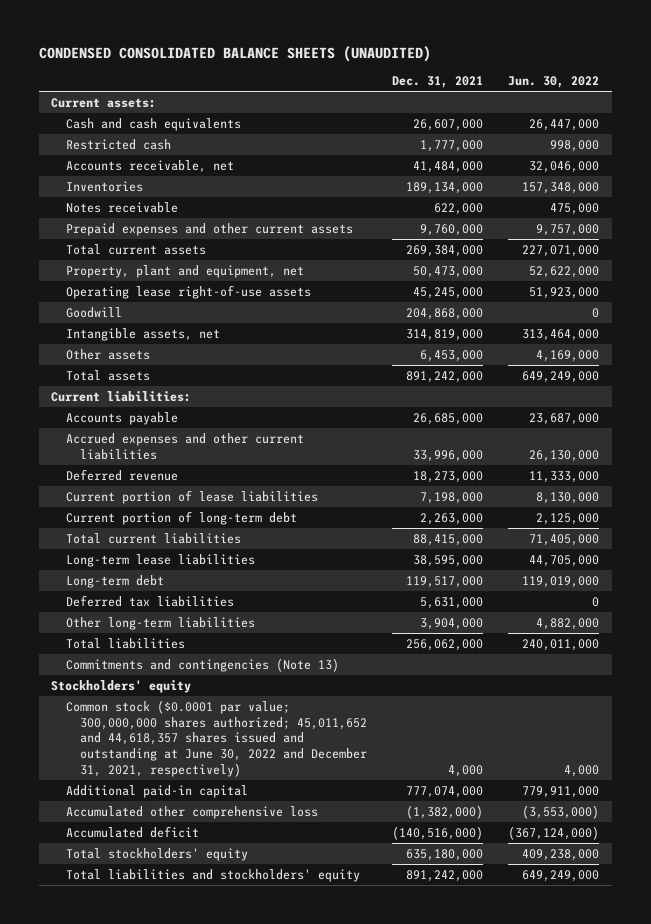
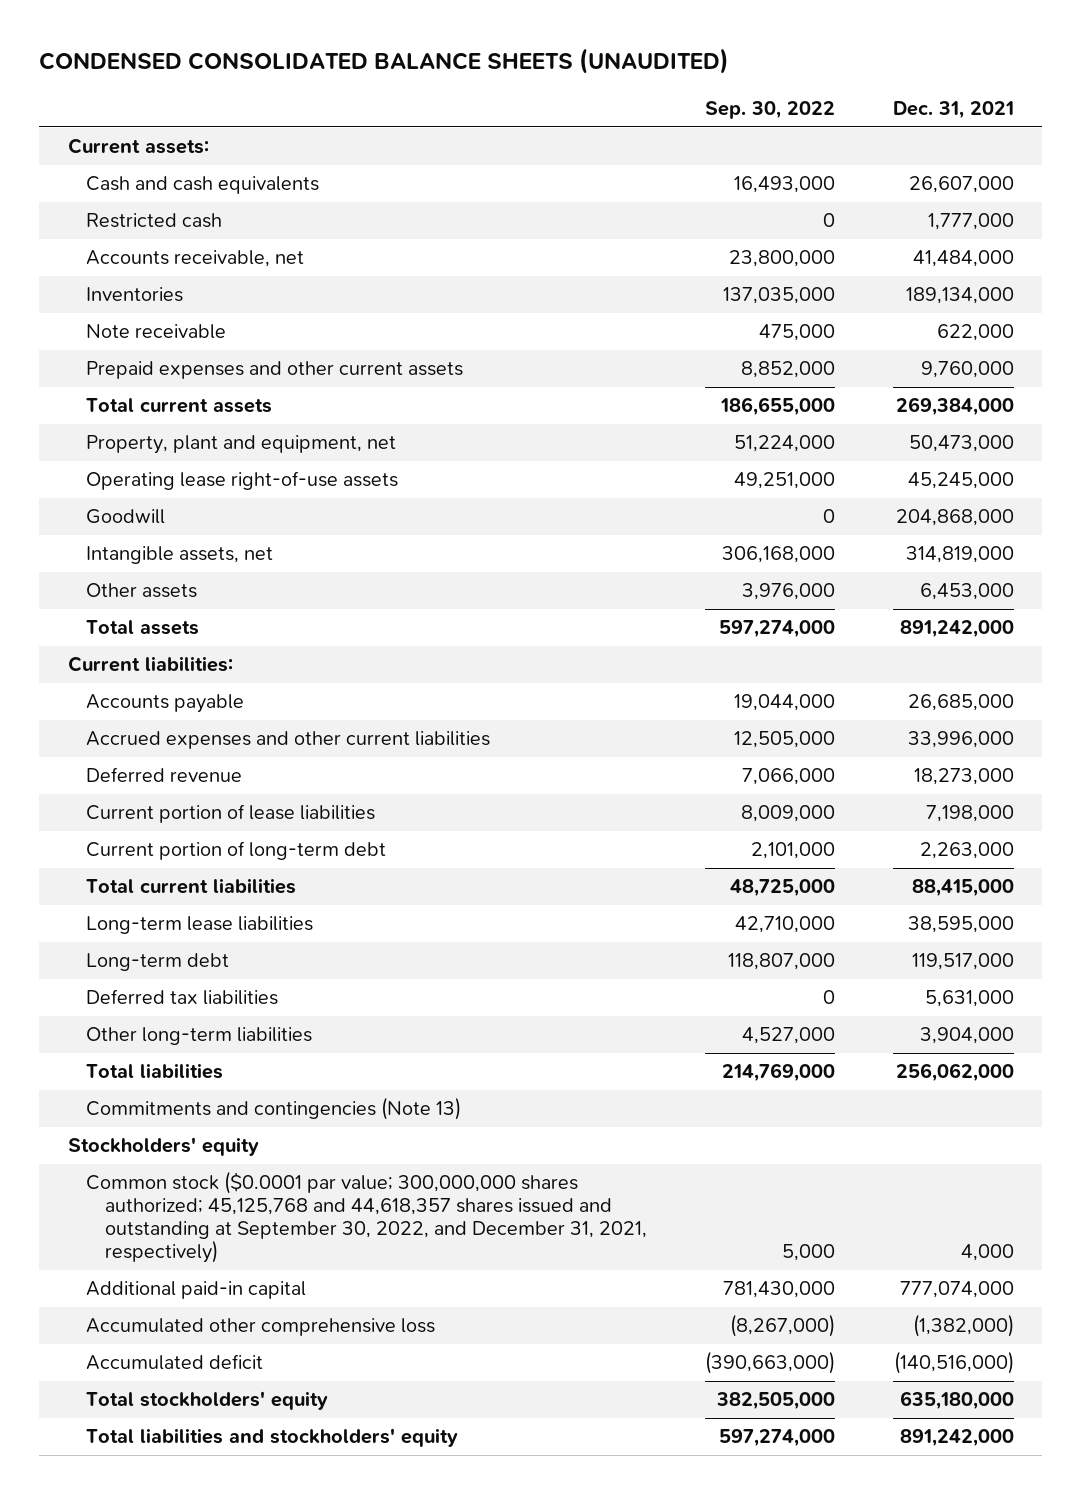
- | Dec. 31, 2021 | Jun. 30, 2022
+ | Sep. 30, 2022 | Dec. 31, 2021
- Notes receivable | 622,000 | 475,000
+ Note receivable | 475,000 | 622,000
- Common stock ($0.0001 par value; 300,000,000 shares authorized; 45,011,652 and 44,618,357 shares issued and outstanding at June 30, 2022 and December 31, 2021, respectively) | 4,000 | 4,000
+ Common stock ($0.0001 par value; 300,000,000 shares authorized; 45,125,768 and 44,618,357 shares issued and outstanding at September 30, 2022, and December 31, 2021, respectively) | 5,000 | 4,000

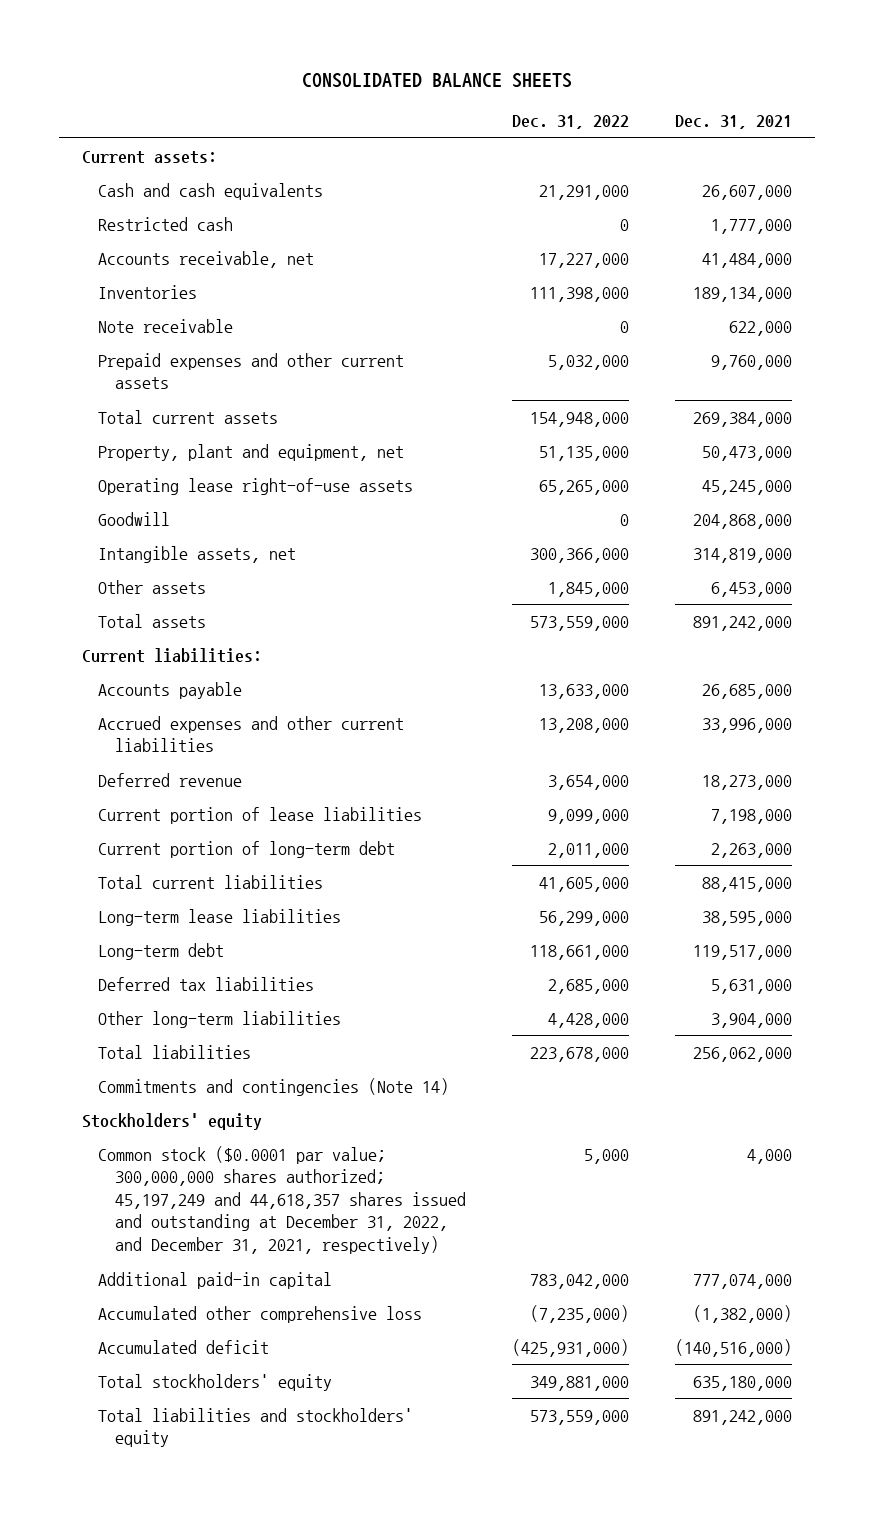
- CONDENSED CONSOLIDATED BALANCE SHEETS (UNAUDITED)
+ CONSOLIDATED BALANCE SHEETS
- | Sep. 30, 2022 | Dec. 31, 2021
+ | Dec. 31, 2022 | Dec. 31, 2021
- Commitments and contingencies (Note 13)
+ Commitments and contingencies (Note 14)
- Common stock ($0.0001 par value; 300,000,000 shares authorized; 45,125,768 and 44,618,357 shares issued and outstanding at September 30, 2022, and December 31, 2021, respectively) | 5,000 | 4,000
+ Common stock ($0.0001 par value; 300,000,000 shares authorized; 45,197,249 and 44,618,357 shares issued and outstanding at December 31, 2022, and December 31, 2021, respectively) | 5,000 | 4,000

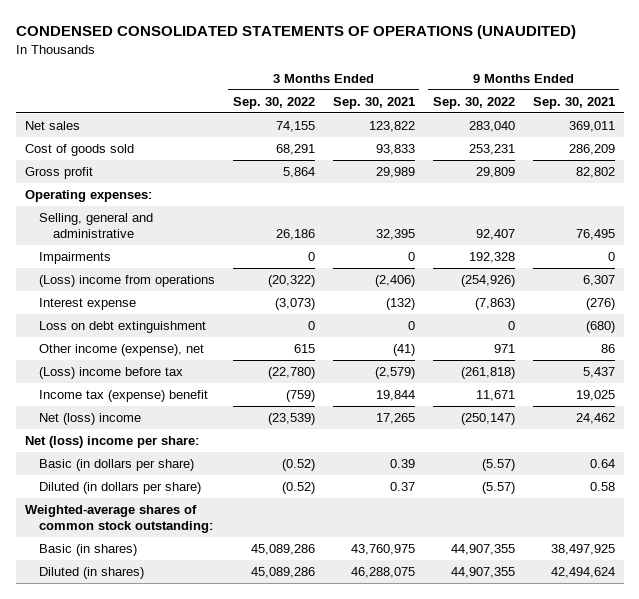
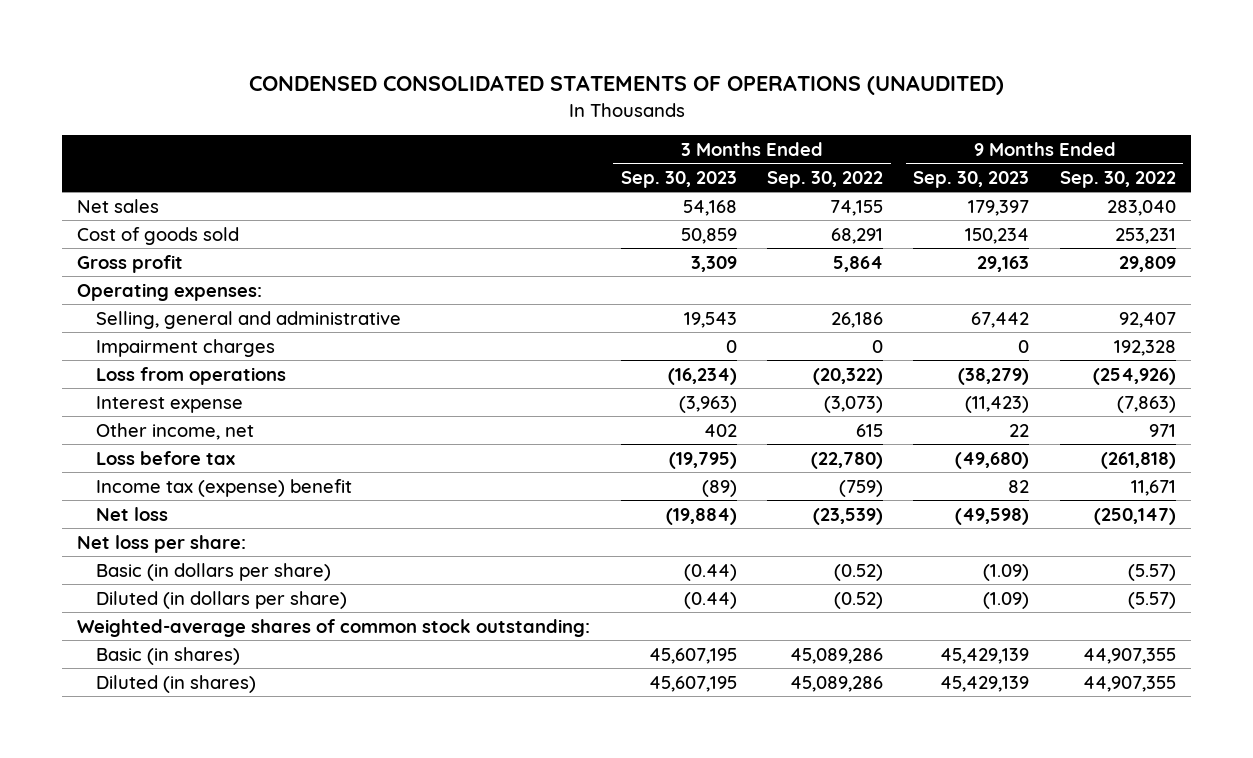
- | 3 Months Ended Sep. 30, 2022 | 3 Months Ended Sep. 30, 2021 | 9 Months Ended Sep. 30, 2022 | 9 Months Ended Sep. 30, 2021
+ | 3 Months Ended Sep. 30, 2023 | 3 Months Ended Sep. 30, 2022 | 9 Months Ended Sep. 30, 2023 | 9 Months Ended Sep. 30, 2022
- Impairments | 0 | 0 | 192,328 | 0
- (Loss) income from operations | (20,322) | (2,406) | (254,926) | 6,307
+ Impairment charges | 0 | 0 | 0 | 192,328
+ Loss from operations | (16,234) | (20,322) | (38,279) | (254,926)
- Loss on debt extinguishment | 0 | 0 | 0 | (680)
- Other income (expense), net | 615 | (41) | 971 | 86
- (Loss) income before tax | (22,780) | (2,579) | (261,818) | 5,437
+ Other income, net | 402 | 615 | 22 | 971
+ Loss before tax | (19,795) | (22,780) | (49,680) | (261,818)
- Net (loss) income | (23,539) | 17,265 | (250,147) | 24,462
- Net (loss) income per share:
+ Net loss | (19,884) | (23,539) | (49,598) | (250,147)
+ Net loss per share:

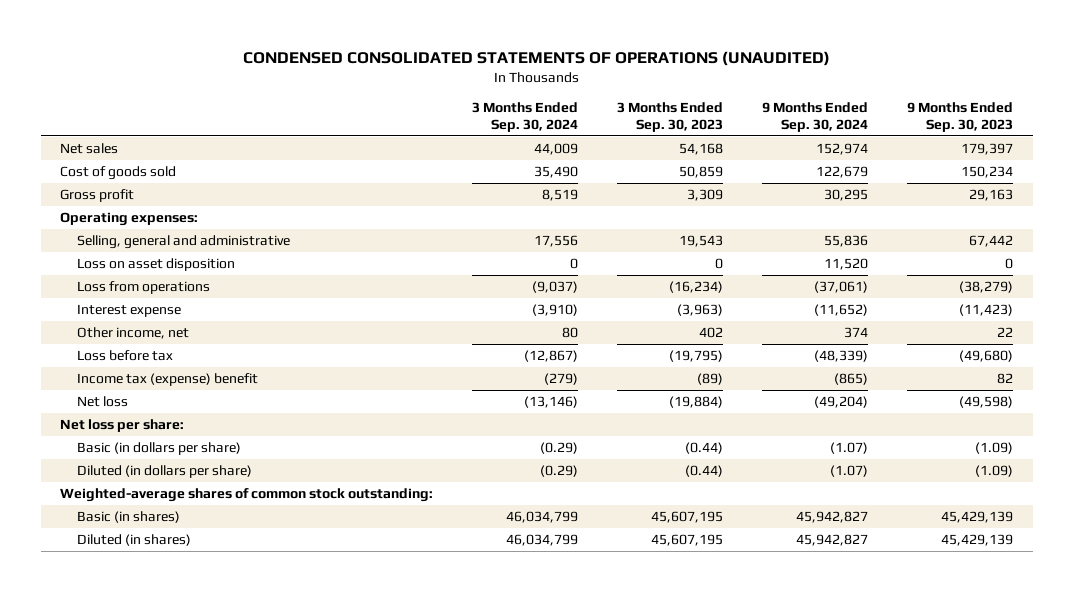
- | 3 Months Ended Sep. 30, 2023 | 3 Months Ended Sep. 30, 2022 | 9 Months Ended Sep. 30, 2023 | 9 Months Ended Sep. 30, 2022
+ | 3 Months Ended Sep. 30, 2024 | 3 Months Ended Sep. 30, 2023 | 9 Months Ended Sep. 30, 2024 | 9 Months Ended Sep. 30, 2023
- Impairment charges | 0 | 0 | 0 | 192,328
+ Loss on asset disposition | 0 | 0 | 11,520 | 0

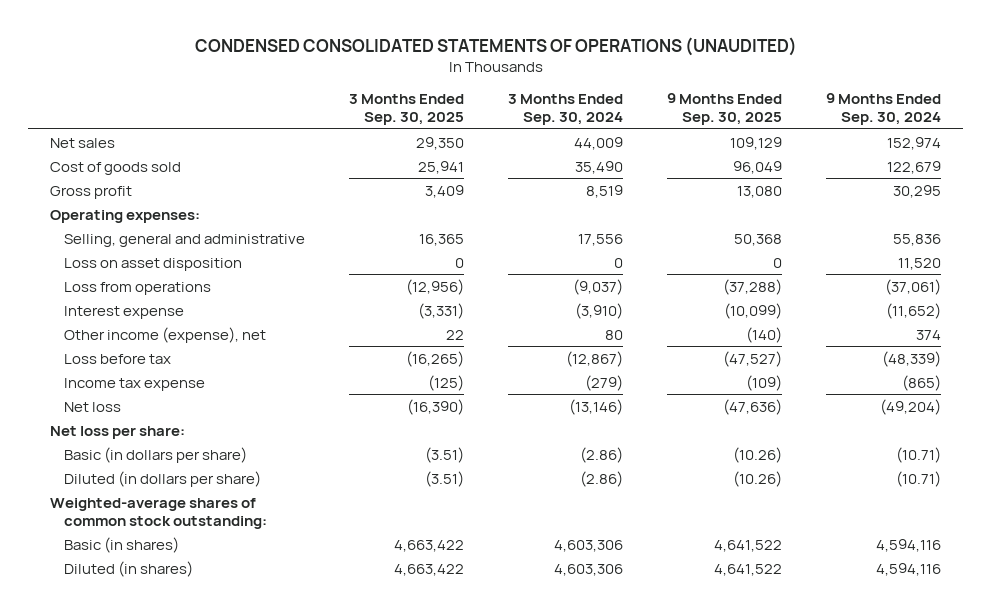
- | 3 Months Ended Sep. 30, 2024 | 3 Months Ended Sep. 30, 2023 | 9 Months Ended Sep. 30, 2024 | 9 Months Ended Sep. 30, 2023
+ | 3 Months Ended Sep. 30, 2025 | 3 Months Ended Sep. 30, 2024 | 9 Months Ended Sep. 30, 2025 | 9 Months Ended Sep. 30, 2024
- Other income, net | 80 | 402 | 374 | 22
+ Other income (expense), net | 22 | 80 | (140) | 374
- Income tax (expense) benefit | (279) | (89) | (865) | 82
+ Income tax expense | (125) | (279) | (109) | (865)
- Basic (in dollars per share) | (0.29) | (0.44) | (1.07) | (1.09)
- Diluted (in dollars per share) | (0.29) | (0.44) | (1.07) | (1.09)
+ Basic (in dollars per share) | (3.51) | (2.86) | (10.26) | (10.71)
+ Diluted (in dollars per share) | (3.51) | (2.86) | (10.26) | (10.71)
- Basic (in shares) | 46,034,799 | 45,607,195 | 45,942,827 | 45,429,139
- Diluted (in shares) | 46,034,799 | 45,607,195 | 45,942,827 | 45,429,139
+ Basic (in shares) | 4,663,422 | 4,603,306 | 4,641,522 | 4,594,116
+ Diluted (in shares) | 4,663,422 | 4,603,306 | 4,641,522 | 4,594,116

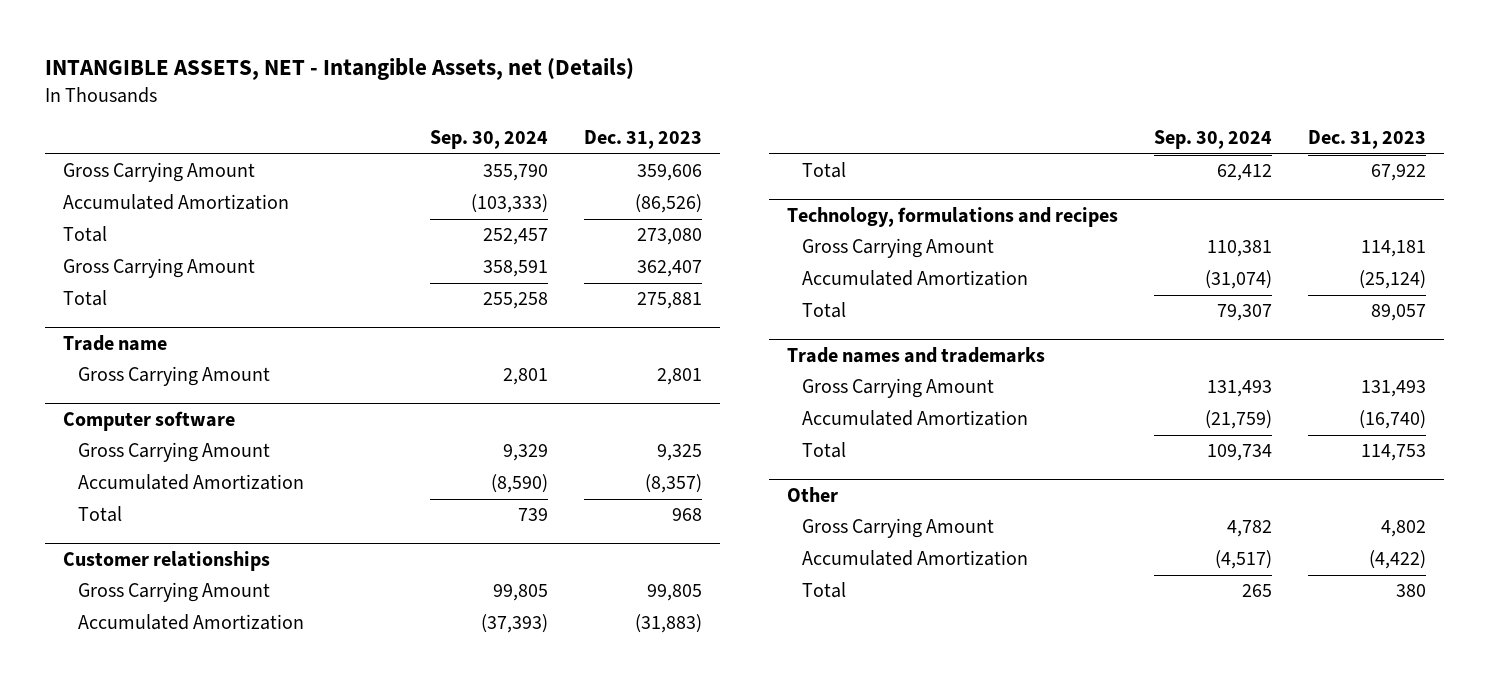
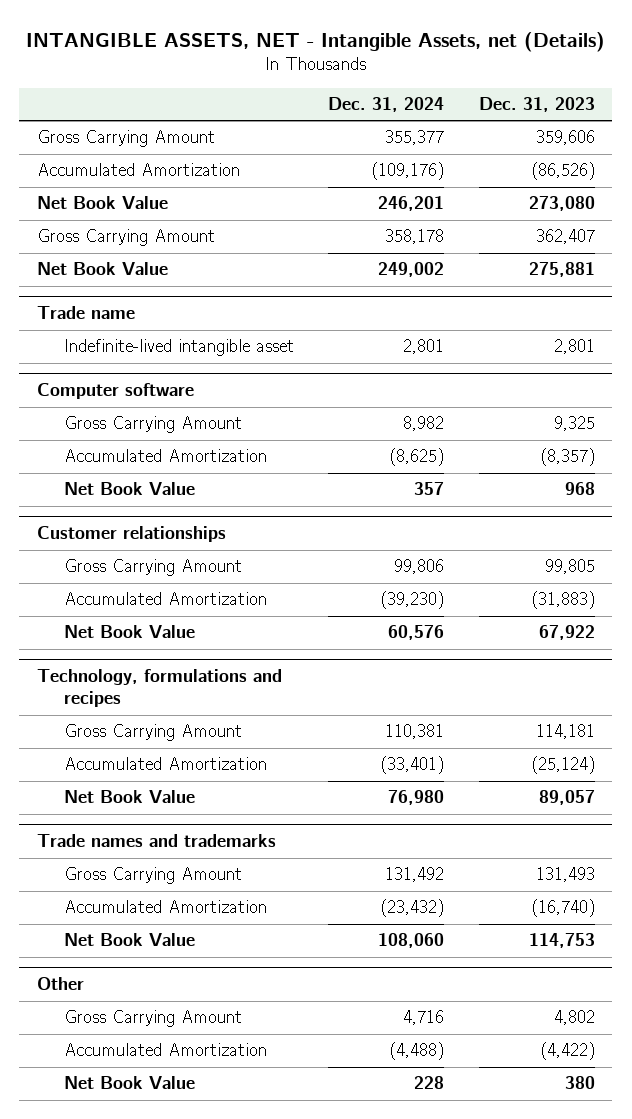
- | Sep. 30, 2024 | Dec. 31, 2023
+ | Dec. 31, 2024 | Dec. 31, 2023
- Total | 252,457 | 273,080
+ Net Book Value | 246,201 | 273,080
- Total | 255,258 | 275,881
+ Net Book Value | 249,002 | 275,881
@ Trade name
- Gross Carrying Amount | 2,801 | 2,801
+ Indefinite-lived intangible asset | 2,801 | 2,801
@ Computer software
- Total | 739 | 968
+ Net Book Value | 357 | 968
@ Customer relationships
- Total | 62,412 | 67,922
+ Net Book Value | 60,576 | 67,922
@ Technology, formulations and recipes
- Total | 79,307 | 89,057
+ Net Book Value | 76,980 | 89,057
@ Trade names and trademarks
- Total | 109,734 | 114,753
+ Net Book Value | 108,060 | 114,753
@ Other
- Total | 265 | 380
+ Net Book Value | 228 | 380

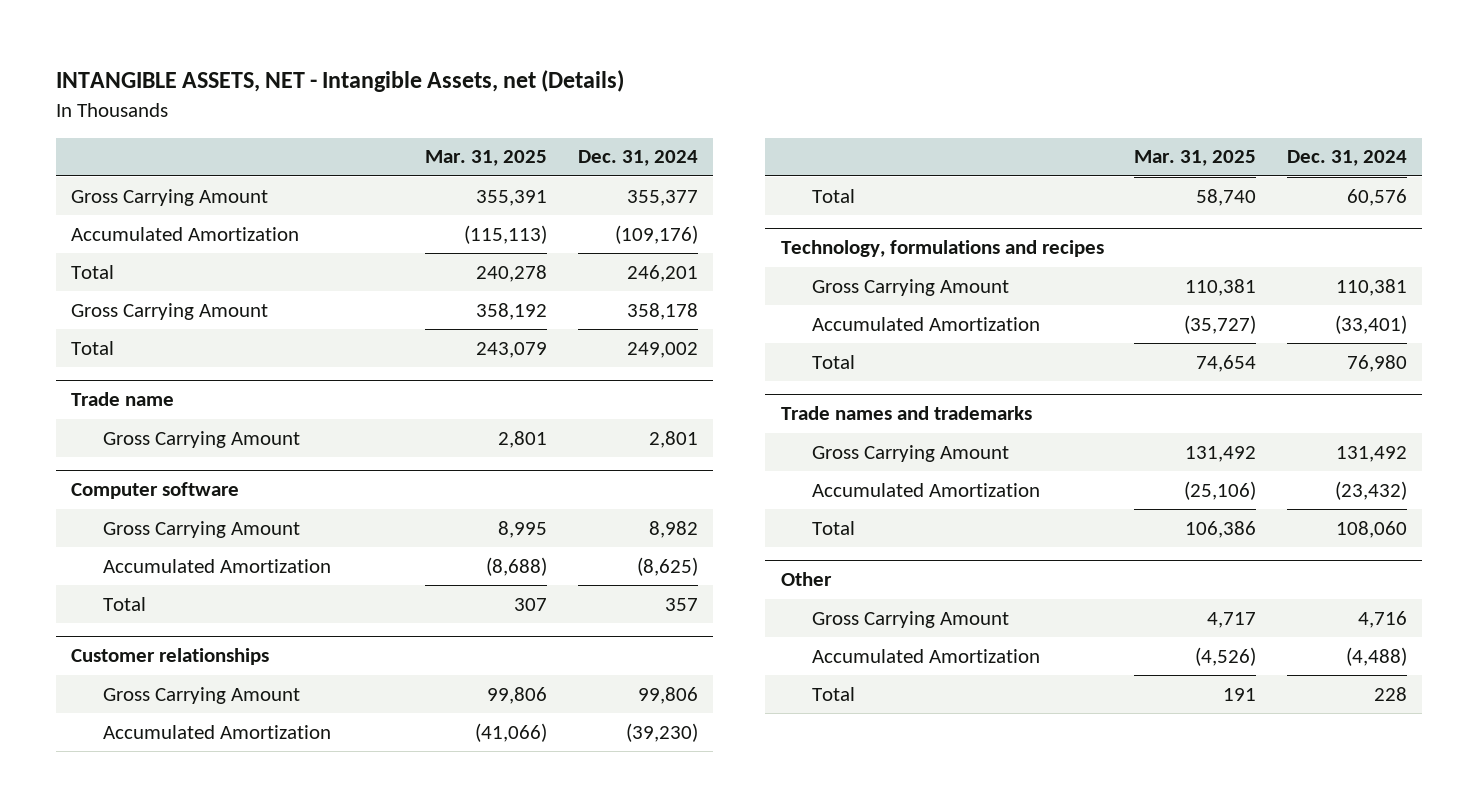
- | Dec. 31, 2024 | Dec. 31, 2023
+ | Mar. 31, 2025 | Dec. 31, 2024
- Net Book Value | 246,201 | 273,080
+ Total | 240,278 | 246,201
- Net Book Value | 249,002 | 275,881
+ Total | 243,079 | 249,002
@ Trade name
- Indefinite-lived intangible asset | 2,801 | 2,801
+ Gross Carrying Amount | 2,801 | 2,801
@ Computer software
- Net Book Value | 357 | 968
+ Total | 307 | 357
@ Customer relationships
- Net Book Value | 60,576 | 67,922
+ Total | 58,740 | 60,576
@ Technology, formulations and recipes
- Net Book Value | 76,980 | 89,057
+ Total | 74,654 | 76,980
@ Trade names and trademarks
- Net Book Value | 108,060 | 114,753
+ Total | 106,386 | 108,060
@ Other
- Net Book Value | 228 | 380
+ Total | 191 | 228

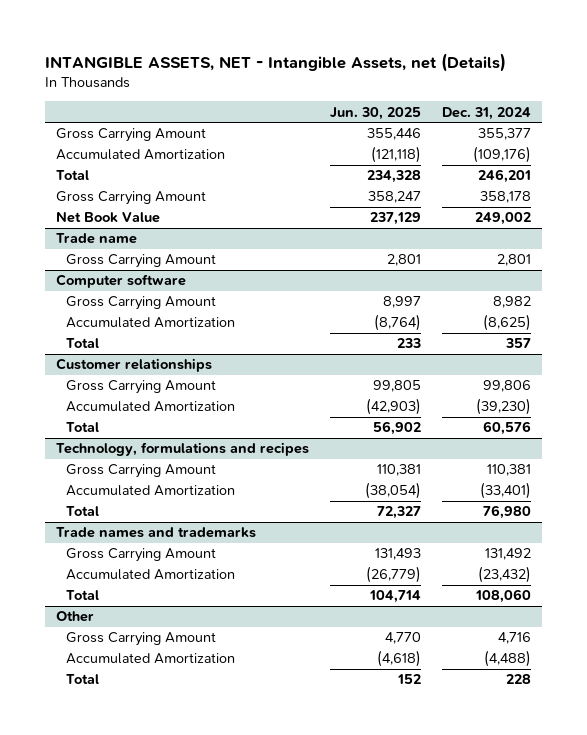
- | Mar. 31, 2025 | Dec. 31, 2024
+ | Jun. 30, 2025 | Dec. 31, 2024
- Total | 243,079 | 249,002
+ Net Book Value | 237,129 | 249,002

